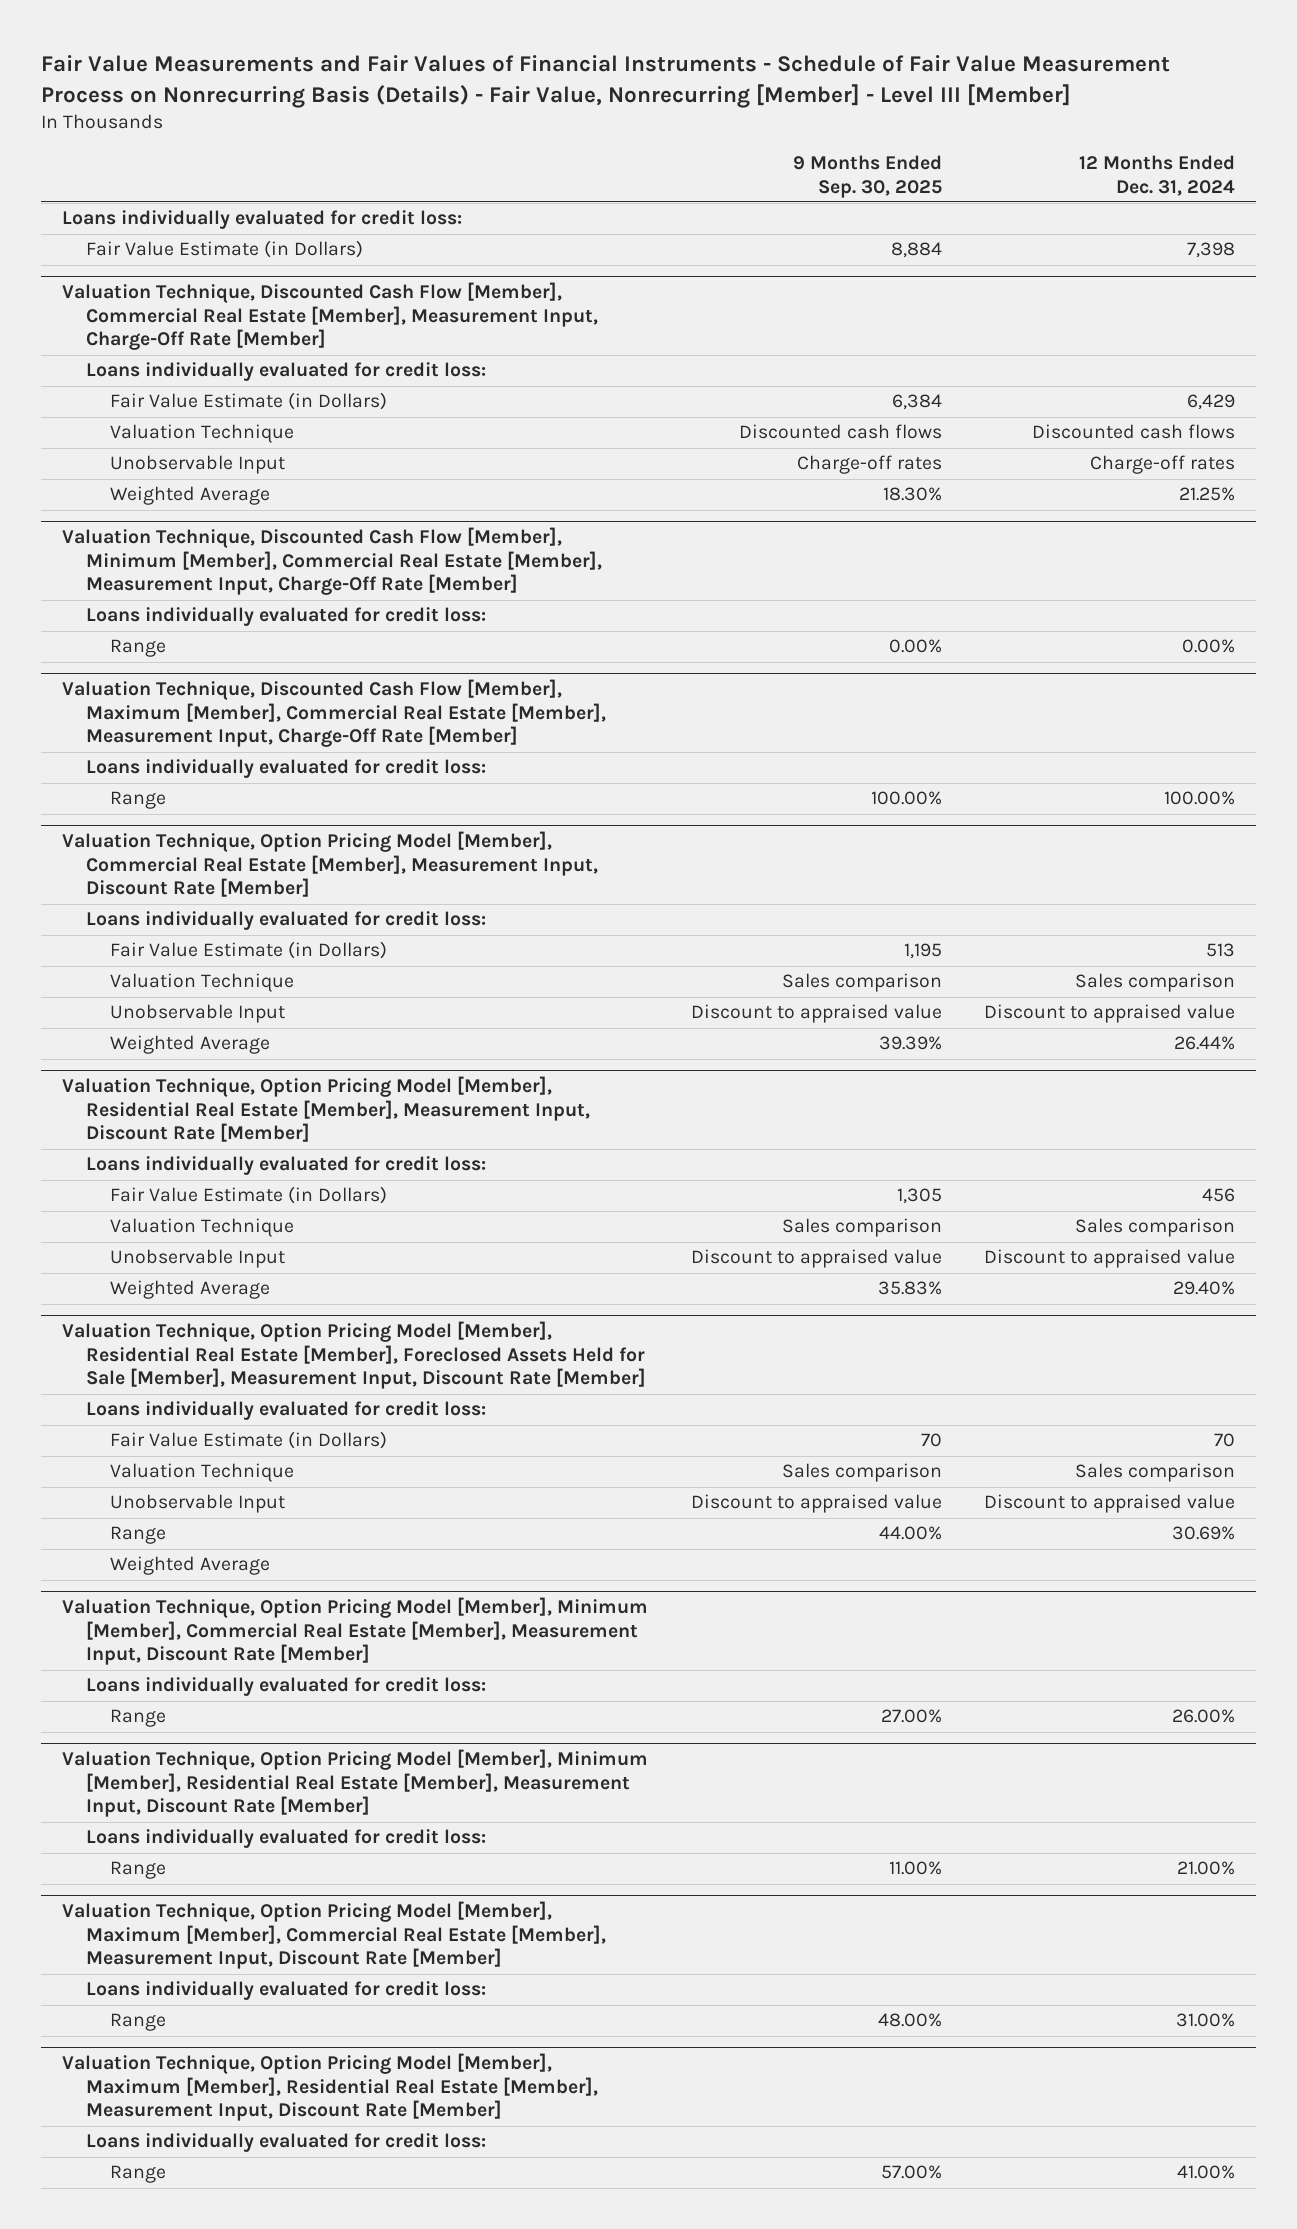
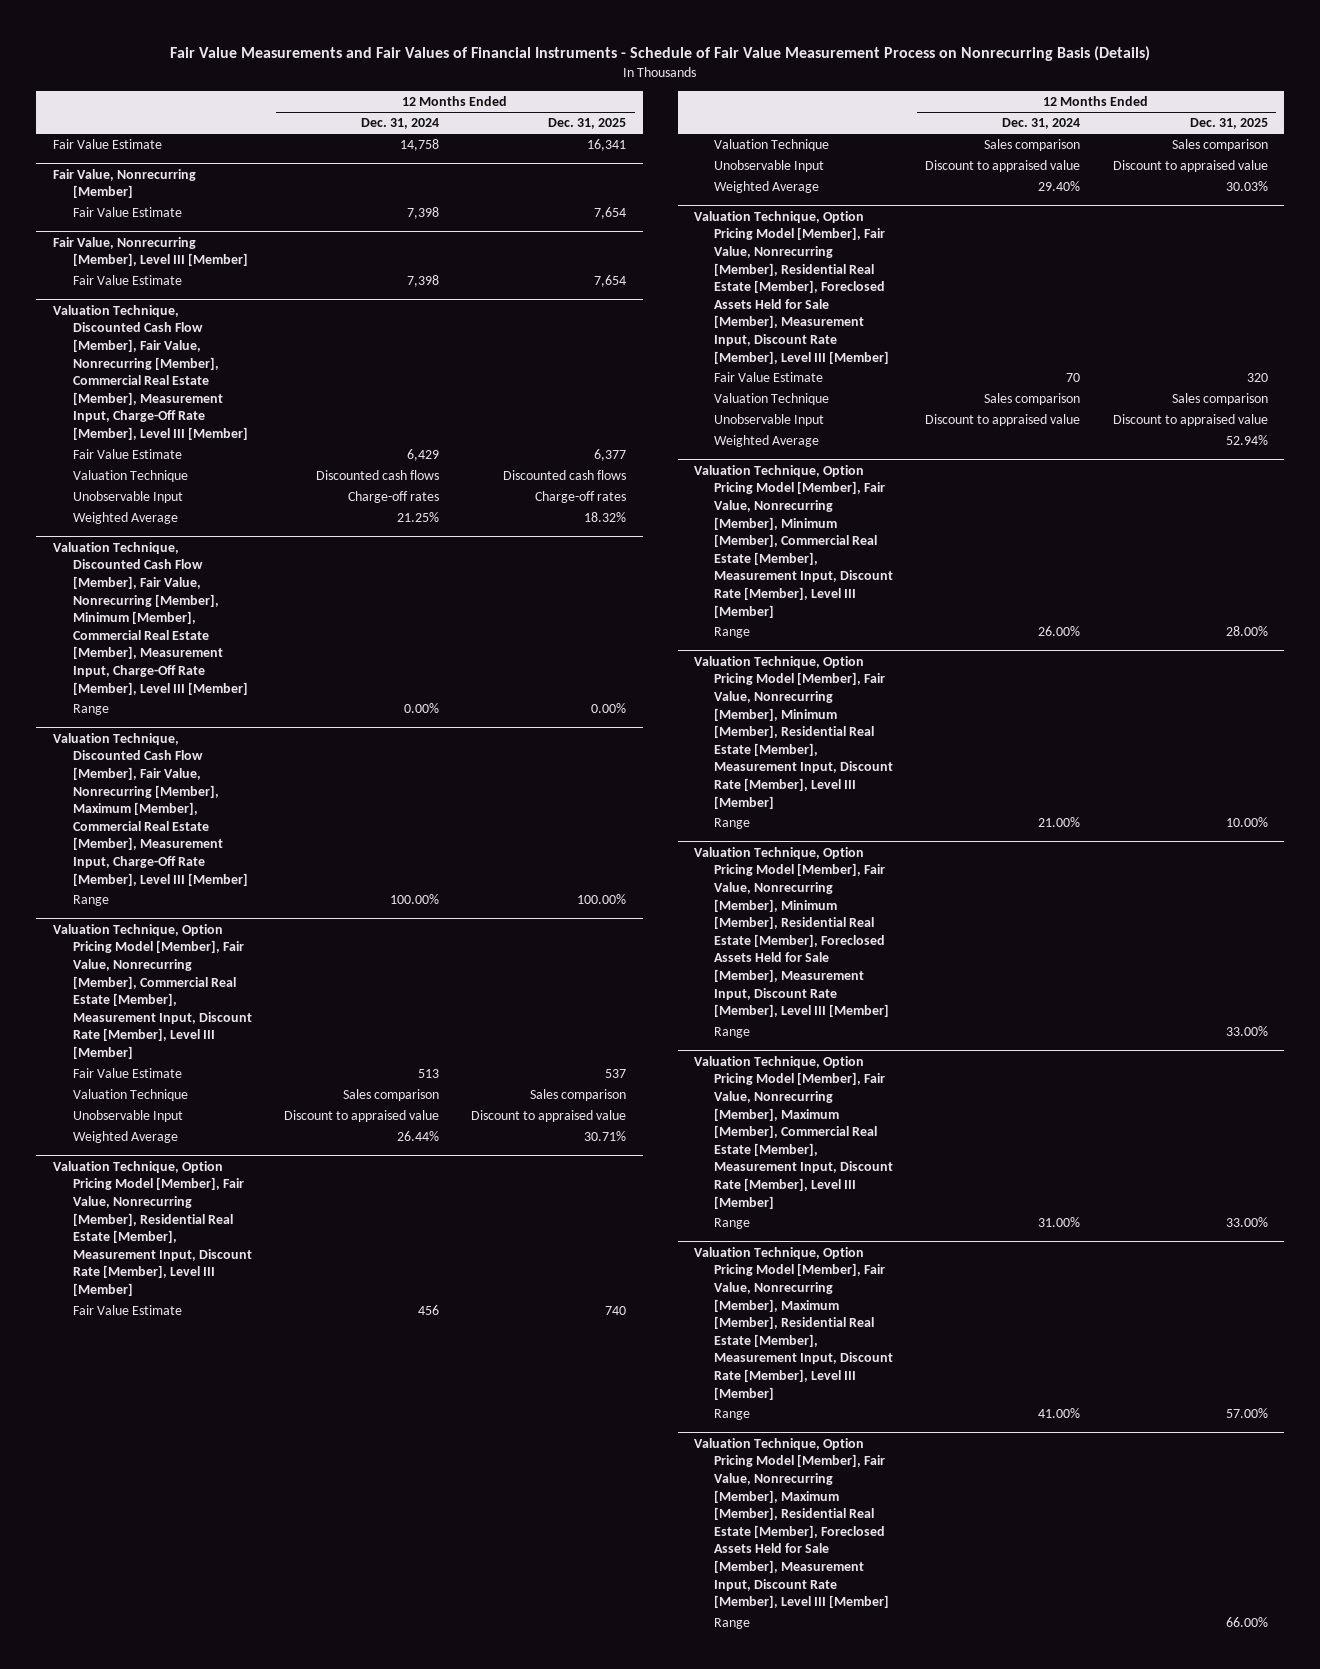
- Fair Value Measurements and Fair Values of Financial Instruments - Schedule of Fair Value Measurement Process on Nonrecurring Basis (Details) - Fair Value, Nonrecurring [Member] - Level III [Member]
+ Fair Value Measurements and Fair Values of Financial Instruments - Schedule of Fair Value Measurement Process on Nonrecurring Basis (Details)
- | 9 Months Ended Sep. 30, 2025 | 12 Months Ended Dec. 31, 2024
+ | 12 Months Ended Dec. 31, 2024 | 12 Months Ended Dec. 31, 2025
- Loans individually evaluated for credit loss:
- Fair Value Estimate (in Dollars) | 8,884 | 7,398
- Valuation Technique, Discounted Cash Flow [Member], Commercial Real Estate [Member], Measurement Input, Charge-Off Rate [Member]
- Loans individually evaluated for credit loss:
- Fair Value Estimate (in Dollars) | 6,384 | 6,429
+ Fair Value Estimate | 14,758 | 16,341
+ Fair Value, Nonrecurring [Member]
+ Fair Value Estimate | 7,398 | 7,654
+ Fair Value, Nonrecurring [Member], Level III [Member]
+ Fair Value Estimate | 7,398 | 7,654
+ Valuation Technique, Discounted Cash Flow [Member], Fair Value, Nonrecurring [Member], Commercial Real Estate [Member], Measurement Input, Charge-Off Rate [Member], Level III [Member]
+ Fair Value Estimate | 6,429 | 6,377
- Valuation Technique, Discounted Cash Flow [Member], Minimum [Member], Commercial Real Estate [Member], Measurement Input, Charge-Off Rate [Member]
- Loans individually evaluated for credit loss:
+ Valuation Technique, Discounted Cash Flow [Member], Fair Value, Nonrecurring [Member], Minimum [Member], Commercial Real Estate [Member], Measurement Input, Charge-Off Rate [Member], Level III [Member]
- Valuation Technique, Discounted Cash Flow [Member], Maximum [Member], Commercial Real Estate [Member], Measurement Input, Charge-Off Rate [Member]
- Loans individually evaluated for credit loss:
+ Valuation Technique, Discounted Cash Flow [Member], Fair Value, Nonrecurring [Member], Maximum [Member], Commercial Real Estate [Member], Measurement Input, Charge-Off Rate [Member], Level III [Member]
- Valuation Technique, Option Pricing Model [Member], Commercial Real Estate [Member], Measurement Input, Discount Rate [Member]
- Loans individually evaluated for credit loss:
- Fair Value Estimate (in Dollars) | 1,195 | 513
+ Valuation Technique, Option Pricing Model [Member], Fair Value, Nonrecurring [Member], Commercial Real Estate [Member], Measurement Input, Discount Rate [Member], Level III [Member]
+ Fair Value Estimate | 513 | 537
- Valuation Technique, Option Pricing Model [Member], Residential Real Estate [Member], Measurement Input, Discount Rate [Member]
- Loans individually evaluated for credit loss:
- Fair Value Estimate (in Dollars) | 1,305 | 456
+ Valuation Technique, Option Pricing Model [Member], Fair Value, Nonrecurring [Member], Residential Real Estate [Member], Measurement Input, Discount Rate [Member], Level III [Member]
+ Fair Value Estimate | 456 | 740
- Valuation Technique, Option Pricing Model [Member], Residential Real Estate [Member], Foreclosed Assets Held for Sale [Member], Measurement Input, Discount Rate [Member]
- Loans individually evaluated for credit loss:
- Fair Value Estimate (in Dollars) | 70 | 70
+ Valuation Technique, Option Pricing Model [Member], Fair Value, Nonrecurring [Member], Residential Real Estate [Member], Foreclosed Assets Held for Sale [Member], Measurement Input, Discount Rate [Member], Level III [Member]
+ Fair Value Estimate | 70 | 320
- Range | 44.00% | 30.69%
- Valuation Technique, Option Pricing Model [Member], Minimum [Member], Commercial Real Estate [Member], Measurement Input, Discount Rate [Member]
- Loans individually evaluated for credit loss:
+ Valuation Technique, Option Pricing Model [Member], Fair Value, Nonrecurring [Member], Minimum [Member], Commercial Real Estate [Member], Measurement Input, Discount Rate [Member], Level III [Member]
- Valuation Technique, Option Pricing Model [Member], Minimum [Member], Residential Real Estate [Member], Measurement Input, Discount Rate [Member]
- Loans individually evaluated for credit loss:
+ Valuation Technique, Option Pricing Model [Member], Fair Value, Nonrecurring [Member], Minimum [Member], Residential Real Estate [Member], Measurement Input, Discount Rate [Member], Level III [Member]
- Valuation Technique, Option Pricing Model [Member], Maximum [Member], Commercial Real Estate [Member], Measurement Input, Discount Rate [Member]
- Loans individually evaluated for credit loss:
+ Valuation Technique, Option Pricing Model [Member], Fair Value, Nonrecurring [Member], Minimum [Member], Residential Real Estate [Member], Foreclosed Assets Held for Sale [Member], Measurement Input, Discount Rate [Member], Level III [Member]
+ Range | | 33.00%
+ Valuation Technique, Option Pricing Model [Member], Fair Value, Nonrecurring [Member], Maximum [Member], Commercial Real Estate [Member], Measurement Input, Discount Rate [Member], Level III [Member]
- Valuation Technique, Option Pricing Model [Member], Maximum [Member], Residential Real Estate [Member], Measurement Input, Discount Rate [Member]
- Loans individually evaluated for credit loss:
+ Valuation Technique, Option Pricing Model [Member], Fair Value, Nonrecurring [Member], Maximum [Member], Residential Real Estate [Member], Measurement Input, Discount Rate [Member], Level III [Member]
+ Valuation Technique, Option Pricing Model [Member], Fair Value, Nonrecurring [Member], Maximum [Member], Residential Real Estate [Member], Foreclosed Assets Held for Sale [Member], Measurement Input, Discount Rate [Member], Level III [Member]
+ Range | | 66.00%

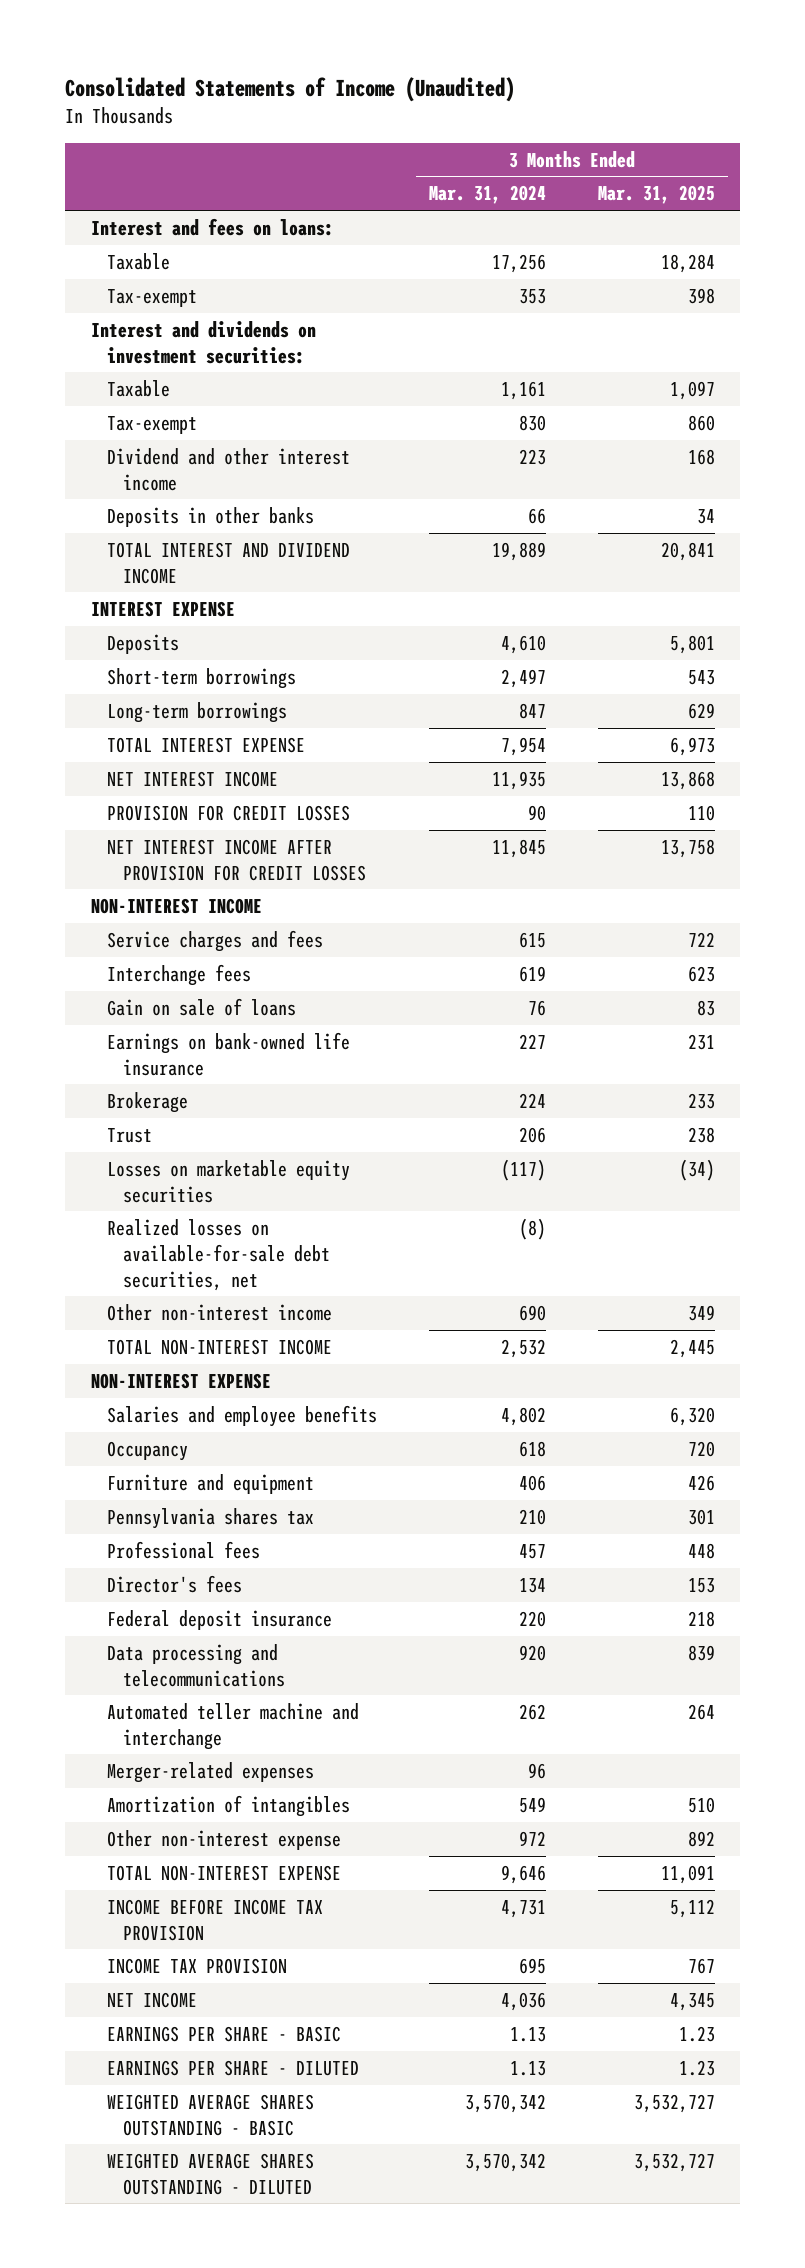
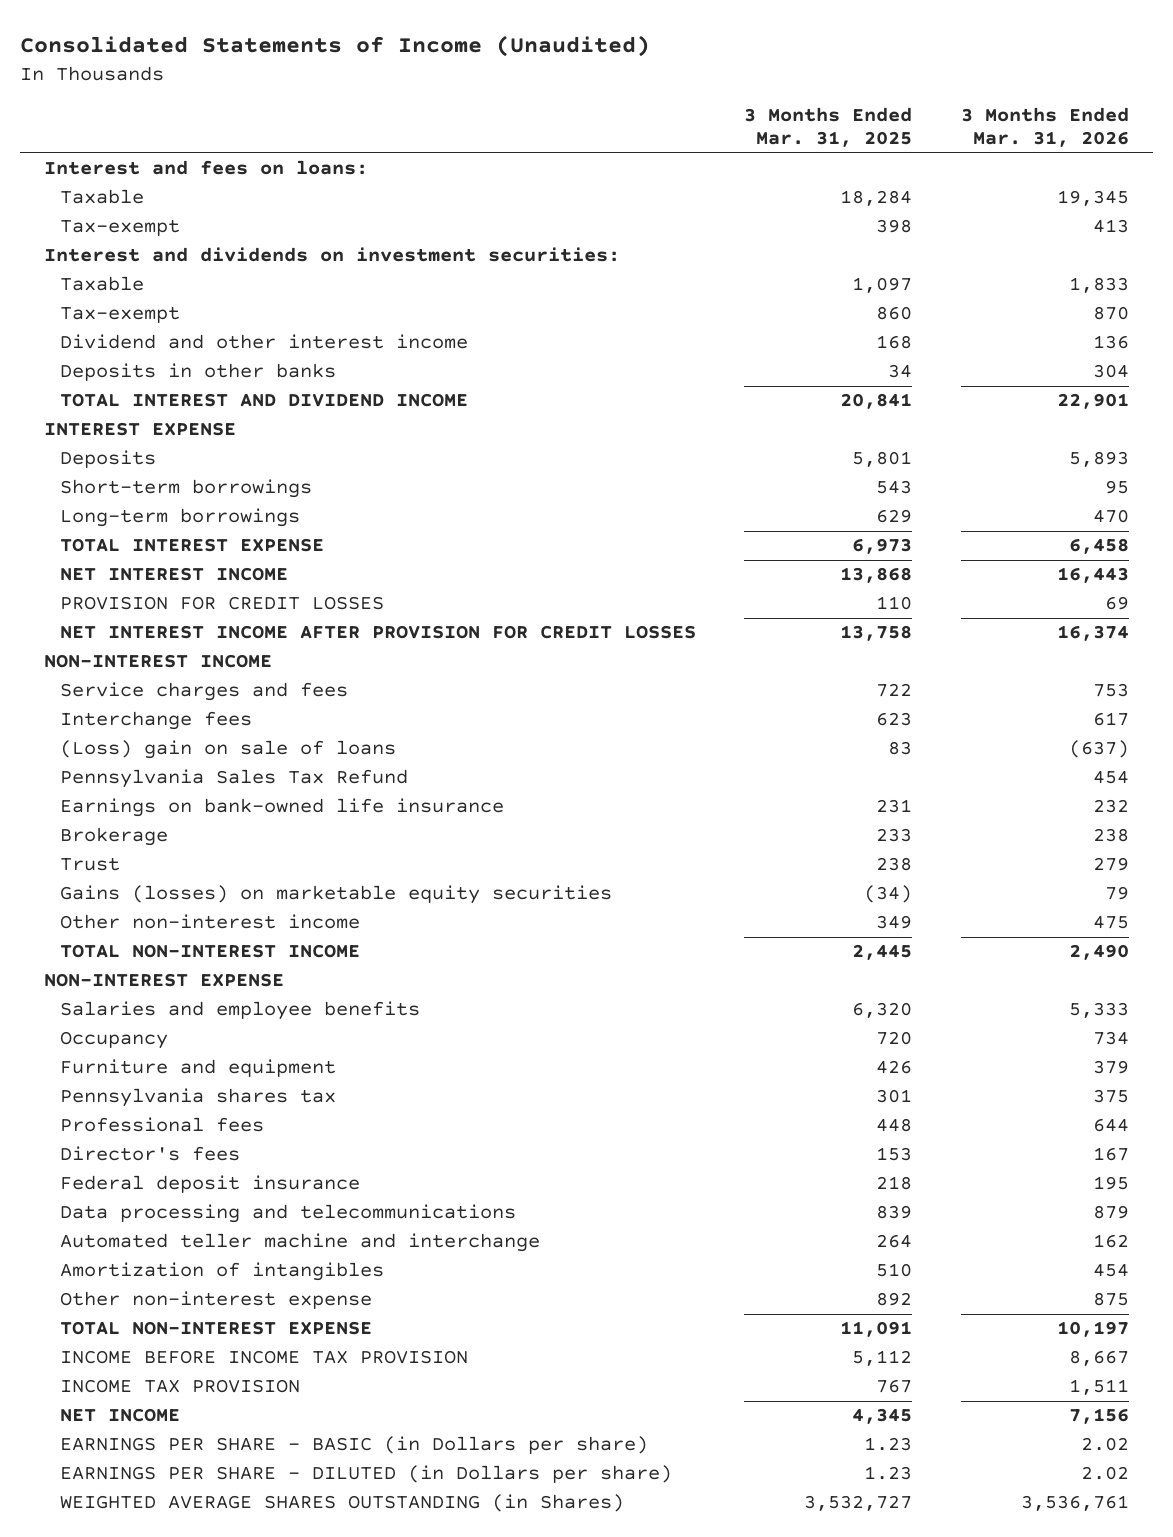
- | 3 Months Ended Mar. 31, 2024 | 3 Months Ended Mar. 31, 2025
+ | 3 Months Ended Mar. 31, 2025 | 3 Months Ended Mar. 31, 2026
- Gain on sale of loans | 76 | 83
+ (Loss) gain on sale of loans | 83 | (637)
+ Pennsylvania Sales Tax Refund | | 454
- Losses on marketable equity securities | (117) | (34)
- Realized losses on available-for-sale debt securities, net | (8) |
+ Gains (losses) on marketable equity securities | (34) | 79
- Merger-related expenses | 96 |
- EARNINGS PER SHARE - BASIC | 1.13 | 1.23
- EARNINGS PER SHARE - DILUTED | 1.13 | 1.23
- WEIGHTED AVERAGE SHARES OUTSTANDING - BASIC | 3,570,342 | 3,532,727
- WEIGHTED AVERAGE SHARES OUTSTANDING - DILUTED | 3,570,342 | 3,532,727
+ EARNINGS PER SHARE - BASIC (in Dollars per share) | 1.23 | 2.02
+ EARNINGS PER SHARE - DILUTED (in Dollars per share) | 1.23 | 2.02
+ WEIGHTED AVERAGE SHARES OUTSTANDING (in Shares) | 3,532,727 | 3,536,761

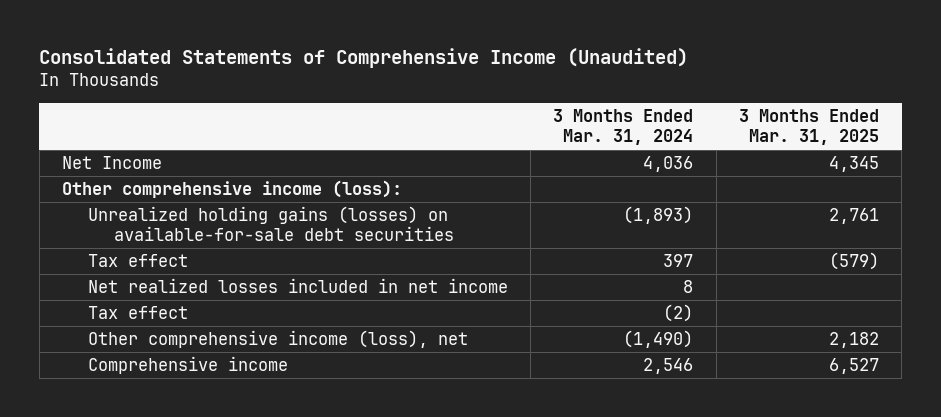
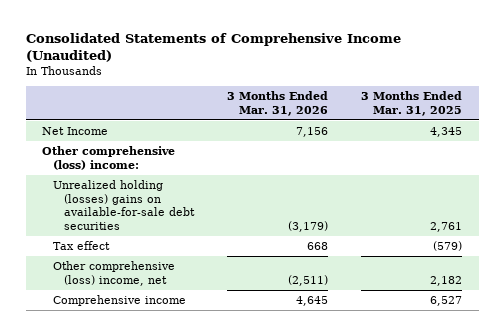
- | 3 Months Ended Mar. 31, 2024 | 3 Months Ended Mar. 31, 2025
+ | 3 Months Ended Mar. 31, 2026 | 3 Months Ended Mar. 31, 2025
- Other comprehensive income (loss):
- Unrealized holding gains (losses) on available-for-sale debt securities | (1,893) | 2,761
+ Other comprehensive (loss) income:
+ Unrealized holding (losses) gains on available-for-sale debt securities | (3,179) | 2,761
- Net realized losses included in net income | 8 |
- Tax effect | (2) |
- Other comprehensive income (loss), net | (1,490) | 2,182
+ Other comprehensive (loss) income, net | (2,511) | 2,182

